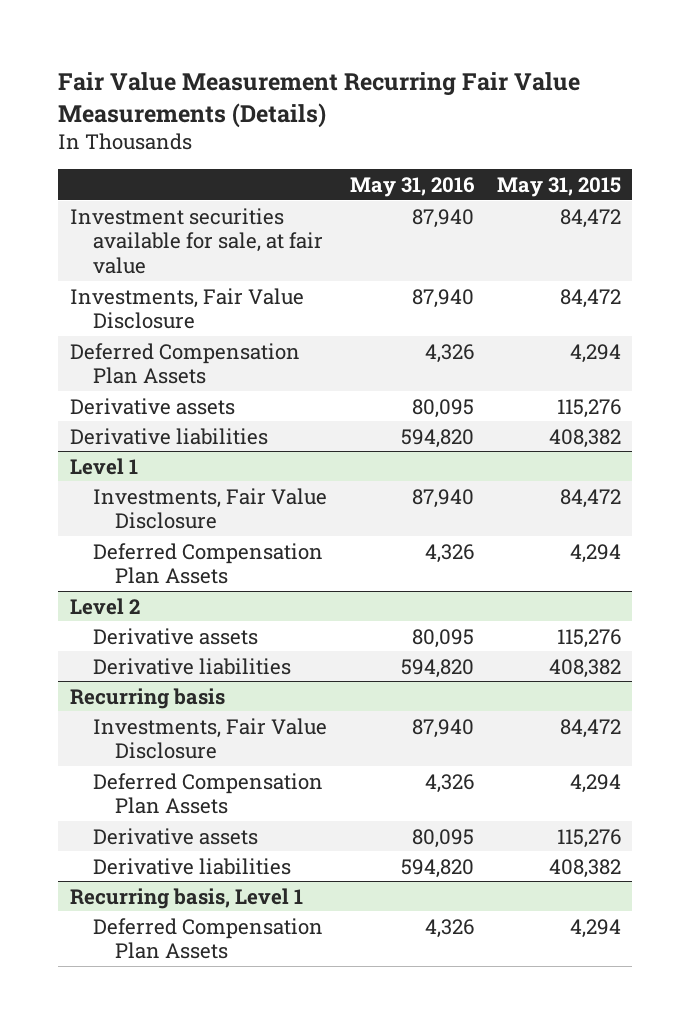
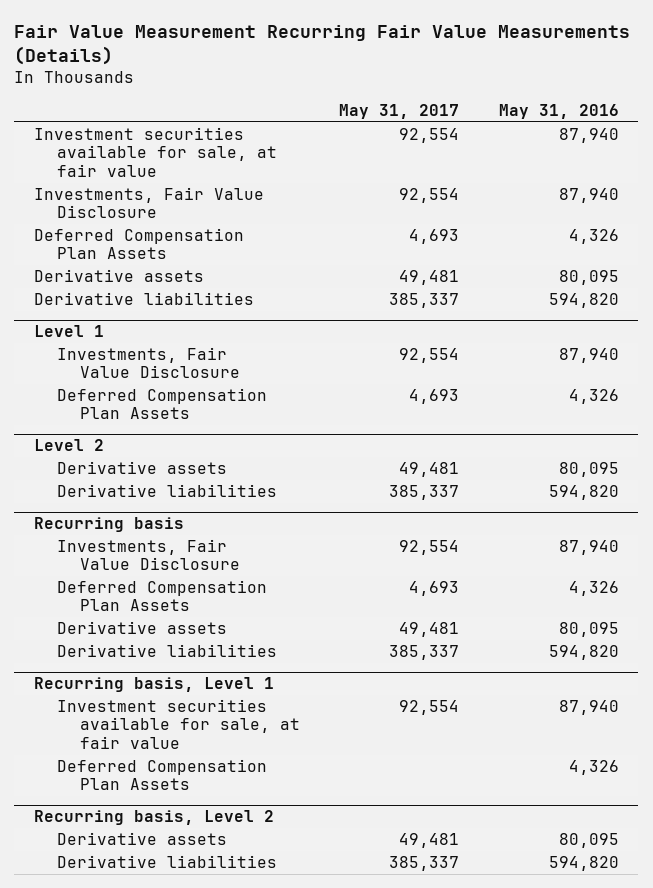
- | May 31, 2016 | May 31, 2015
+ | May 31, 2017 | May 31, 2016
@ Recurring basis, Level 1
+ Investment securities available for sale, at fair value | 92,554 | 87,940
+ Recurring basis, Level 2
+ Derivative assets | 49,481 | 80,095
+ Derivative liabilities | 385,337 | 594,820

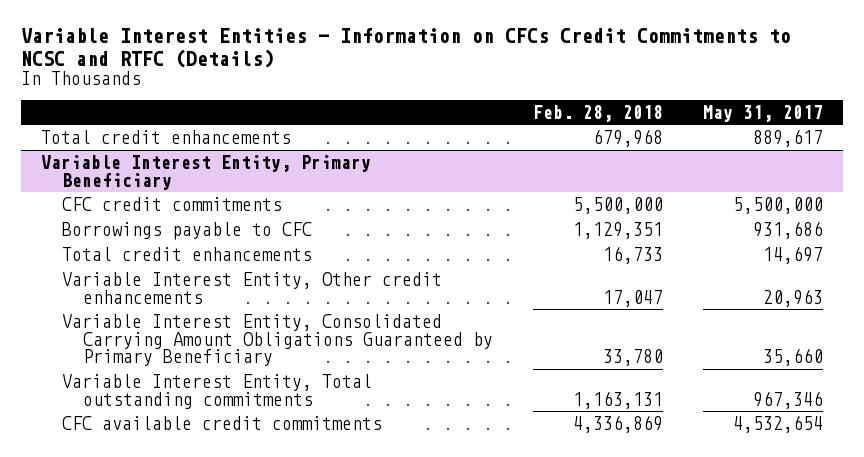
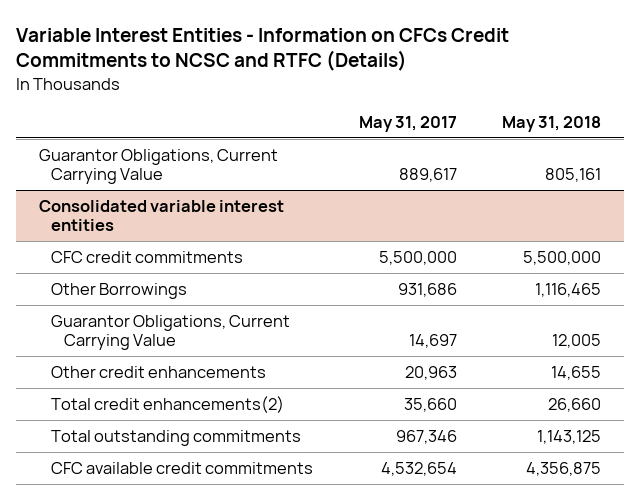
- | Feb. 28, 2018 | May 31, 2017
+ | May 31, 2017 | May 31, 2018
- Total credit enhancements | 679,968 | 889,617
- Variable Interest Entity, Primary Beneficiary
+ Guarantor Obligations, Current Carrying Value | 889,617 | 805,161
+ Consolidated variable interest entities
- Borrowings payable to CFC | 1,129,351 | 931,686
- Total credit enhancements | 16,733 | 14,697
- Variable Interest Entity, Other credit enhancements | 17,047 | 20,963
- Variable Interest Entity, Consolidated Carrying Amount Obligations Guaranteed by Primary Beneficiary | 33,780 | 35,660
- Variable Interest Entity, Total outstanding commitments | 1,163,131 | 967,346
+ Other Borrowings | 931,686 | 1,116,465
+ Guarantor Obligations, Current Carrying Value | 14,697 | 12,005
+ Other credit enhancements | 20,963 | 14,655
+ Total credit enhancements(2) | 35,660 | 26,660
+ Total outstanding commitments | 967,346 | 1,143,125

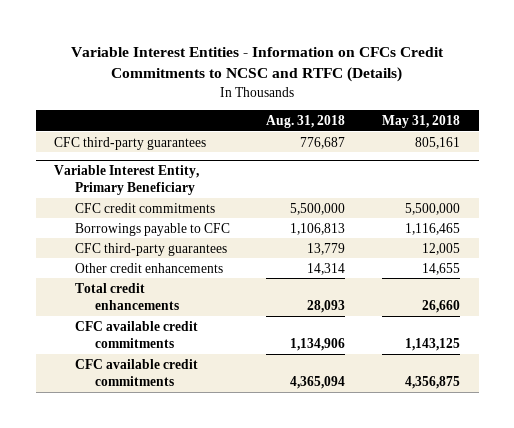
- | May 31, 2017 | May 31, 2018
+ | Aug. 31, 2018 | May 31, 2018
- Guarantor Obligations, Current Carrying Value | 889,617 | 805,161
- Consolidated variable interest entities
+ CFC third-party guarantees | 776,687 | 805,161
+ Variable Interest Entity, Primary Beneficiary
- Other Borrowings | 931,686 | 1,116,465
- Guarantor Obligations, Current Carrying Value | 14,697 | 12,005
+ Borrowings payable to CFC | 1,106,813 | 1,116,465
+ CFC third-party guarantees | 13,779 | 12,005
- Total credit enhancements(2) | 35,660 | 26,660
- Total outstanding commitments | 967,346 | 1,143,125
+ Total credit enhancements | 28,093 | 26,660
+ CFC available credit commitments | 1,134,906 | 1,143,125

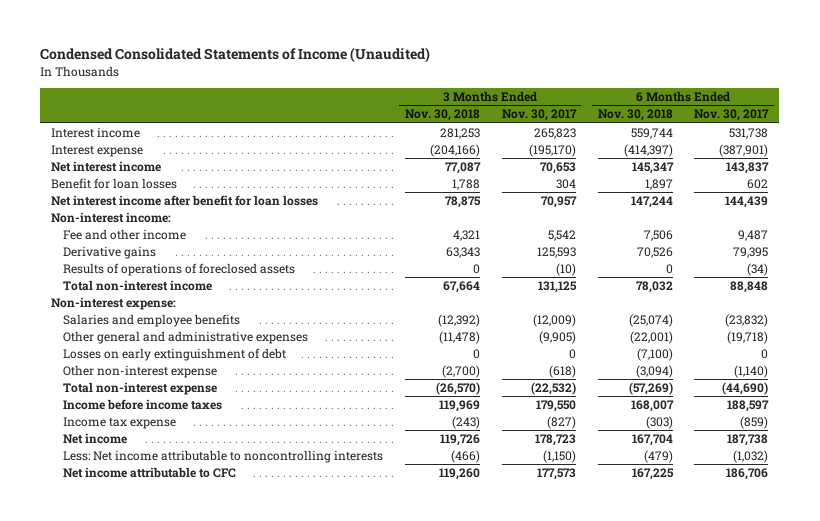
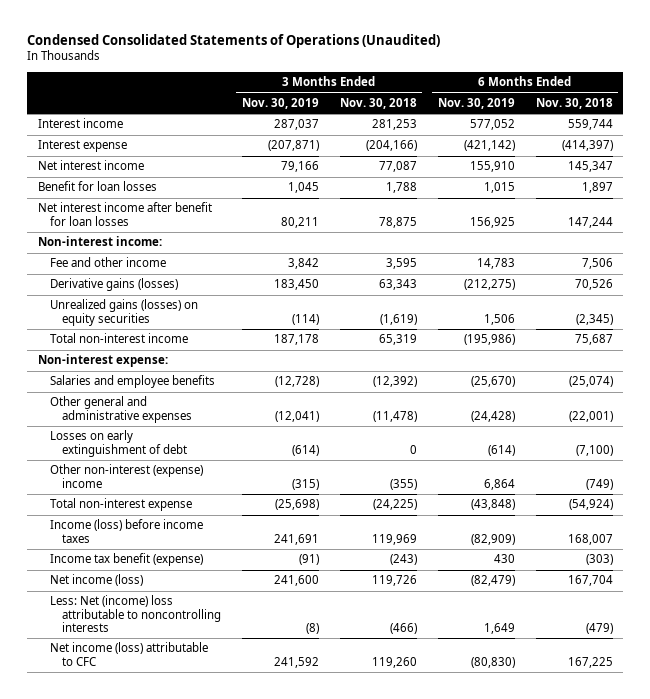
- Condensed Consolidated Statements of Income (Unaudited)
+ Condensed Consolidated Statements of Operations (Unaudited)
- | 3 Months Ended Nov. 30, 2018 | 3 Months Ended Nov. 30, 2017 | 6 Months Ended Nov. 30, 2018 | 6 Months Ended Nov. 30, 2017
+ | 3 Months Ended Nov. 30, 2019 | 3 Months Ended Nov. 30, 2018 | 6 Months Ended Nov. 30, 2019 | 6 Months Ended Nov. 30, 2018
- Fee and other income | 4,321 | 5,542 | 7,506 | 9,487
- Derivative gains | 63,343 | 125,593 | 70,526 | 79,395
- Results of operations of foreclosed assets | 0 | (10) | 0 | (34)
- Total non-interest income | 67,664 | 131,125 | 78,032 | 88,848
+ Fee and other income | 3,842 | 3,595 | 14,783 | 7,506
+ Derivative gains (losses) | 183,450 | 63,343 | (212,275) | 70,526
+ Unrealized gains (losses) on equity securities | (114) | (1,619) | 1,506 | (2,345)
+ Total non-interest income | 187,178 | 65,319 | (195,986) | 75,687
- Other non-interest expense | (2,700) | (618) | (3,094) | (1,140)
- Total non-interest expense | (26,570) | (22,532) | (57,269) | (44,690)
- Income before income taxes | 119,969 | 179,550 | 168,007 | 188,597
- Income tax expense | (243) | (827) | (303) | (859)
- Net income | 119,726 | 178,723 | 167,704 | 187,738
- Less: Net income attributable to noncontrolling interests | (466) | (1,150) | (479) | (1,032)
- Net income attributable to CFC | 119,260 | 177,573 | 167,225 | 186,706
+ Other non-interest (expense) income | (315) | (355) | 6,864 | (749)
+ Total non-interest expense | (25,698) | (24,225) | (43,848) | (54,924)
+ Income (loss) before income taxes | 241,691 | 119,969 | (82,909) | 168,007
+ Income tax benefit (expense) | (91) | (243) | 430 | (303)
+ Net income (loss) | 241,600 | 119,726 | (82,479) | 167,704
+ Less: Net (income) loss attributable to noncontrolling interests | (8) | (466) | 1,649 | (479)
+ Net income (loss) attributable to CFC | 241,592 | 119,260 | (80,830) | 167,225

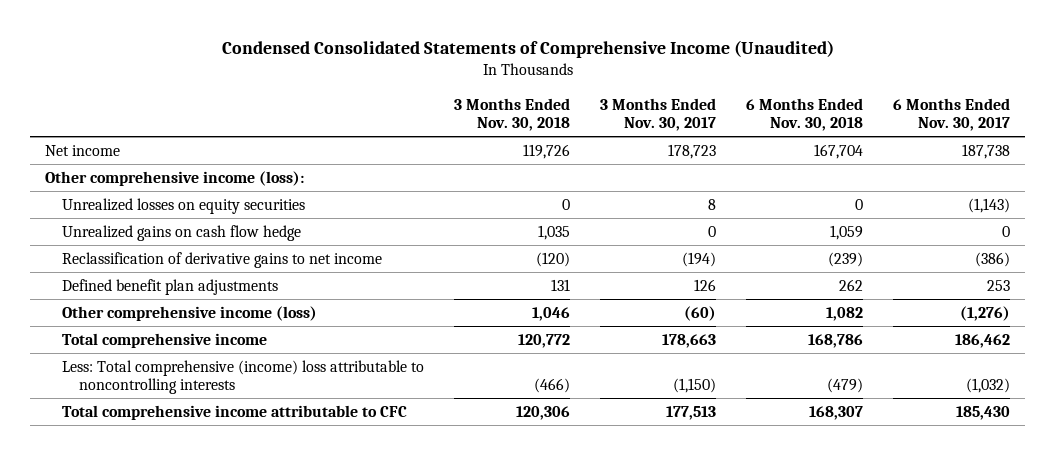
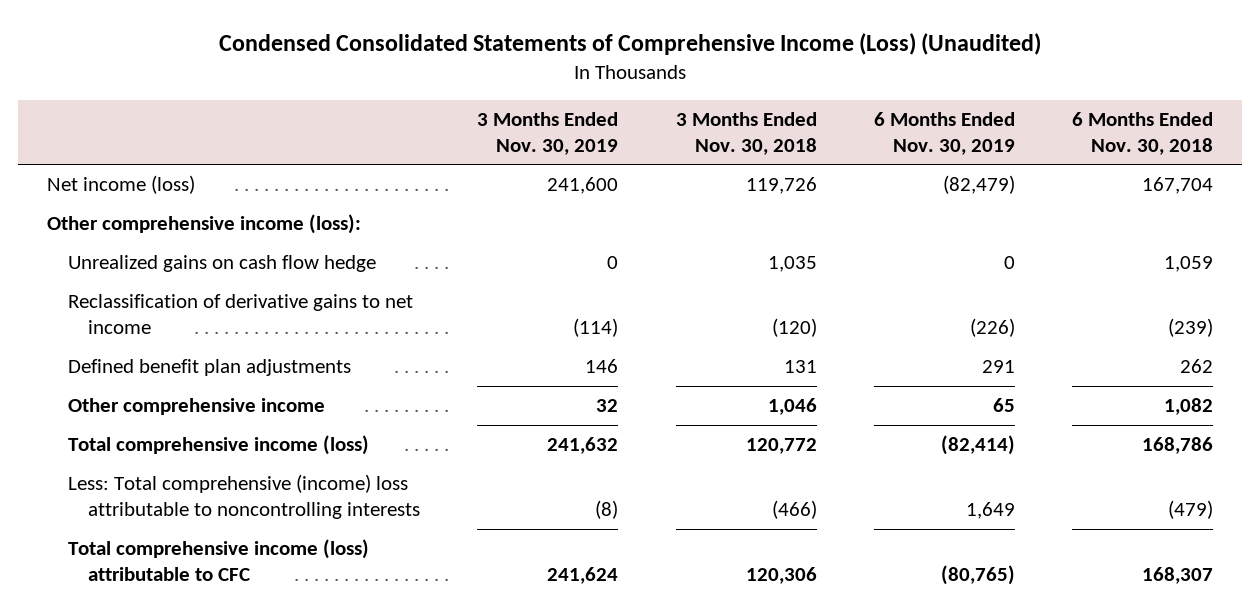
- Condensed Consolidated Statements of Comprehensive Income (Unaudited)
+ Condensed Consolidated Statements of Comprehensive Income (Loss) (Unaudited)
- | 3 Months Ended Nov. 30, 2018 | 3 Months Ended Nov. 30, 2017 | 6 Months Ended Nov. 30, 2018 | 6 Months Ended Nov. 30, 2017
+ | 3 Months Ended Nov. 30, 2019 | 3 Months Ended Nov. 30, 2018 | 6 Months Ended Nov. 30, 2019 | 6 Months Ended Nov. 30, 2018
- Net income | 119,726 | 178,723 | 167,704 | 187,738
+ Net income (loss) | 241,600 | 119,726 | (82,479) | 167,704
- Unrealized losses on equity securities | 0 | 8 | 0 | (1,143)
- Other comprehensive income (loss) | 1,046 | (60) | 1,082 | (1,276)
- Total comprehensive income | 120,772 | 178,663 | 168,786 | 186,462
+ Other comprehensive income | 32 | 1,046 | 65 | 1,082
+ Total comprehensive income (loss) | 241,632 | 120,772 | (82,414) | 168,786
- Total comprehensive income attributable to CFC | 120,306 | 177,513 | 168,307 | 185,430
+ Total comprehensive income (loss) attributable to CFC | 241,624 | 120,306 | (80,765) | 168,307

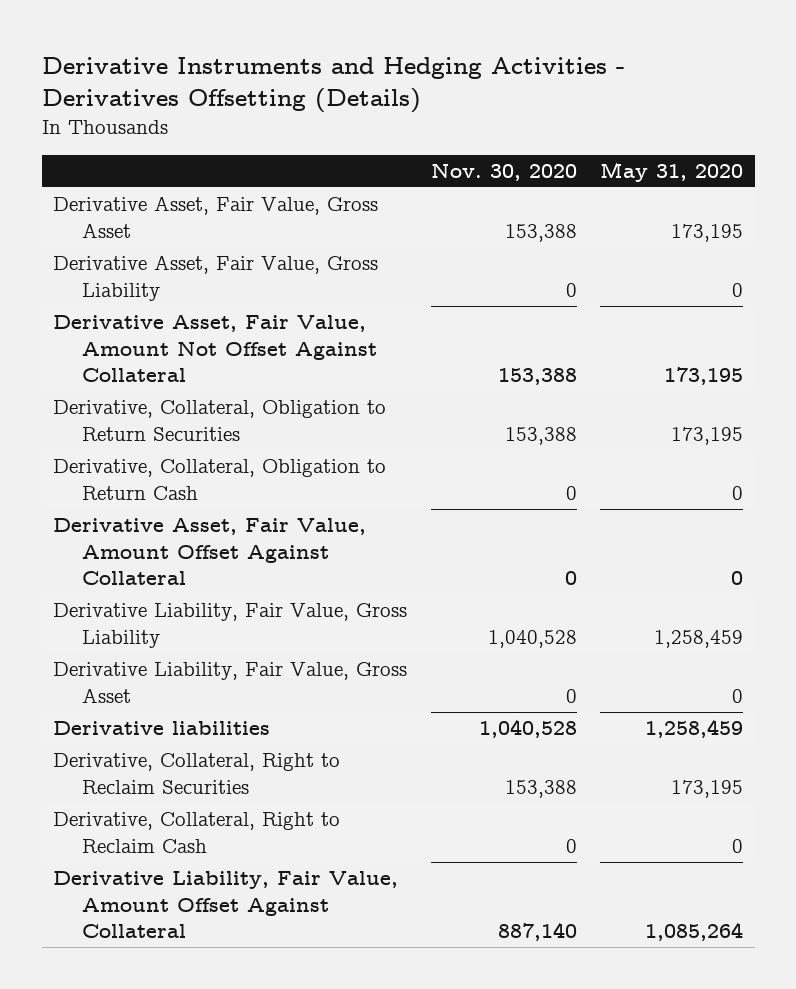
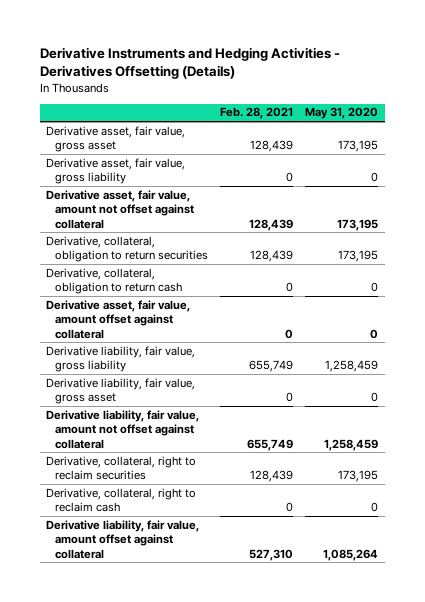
- | Nov. 30, 2020 | May 31, 2020
+ | Feb. 28, 2021 | May 31, 2020
- Derivative Asset, Fair Value, Gross Asset | 153,388 | 173,195
- Derivative Asset, Fair Value, Gross Liability | 0 | 0
- Derivative Asset, Fair Value, Amount Not Offset Against Collateral | 153,388 | 173,195
- Derivative, Collateral, Obligation to Return Securities | 153,388 | 173,195
- Derivative, Collateral, Obligation to Return Cash | 0 | 0
- Derivative Asset, Fair Value, Amount Offset Against Collateral | 0 | 0
- Derivative Liability, Fair Value, Gross Liability | 1,040,528 | 1,258,459
- Derivative Liability, Fair Value, Gross Asset | 0 | 0
- Derivative liabilities | 1,040,528 | 1,258,459
- Derivative, Collateral, Right to Reclaim Securities | 153,388 | 173,195
- Derivative, Collateral, Right to Reclaim Cash | 0 | 0
- Derivative Liability, Fair Value, Amount Offset Against Collateral | 887,140 | 1,085,264
+ Derivative asset, fair value, gross asset | 128,439 | 173,195
+ Derivative asset, fair value, gross liability | 0 | 0
+ Derivative asset, fair value, amount not offset against collateral | 128,439 | 173,195
+ Derivative, collateral, obligation to return securities | 128,439 | 173,195
+ Derivative, collateral, obligation to return cash | 0 | 0
+ Derivative asset, fair value, amount offset against collateral | 0 | 0
+ Derivative liability, fair value, gross liability | 655,749 | 1,258,459
+ Derivative liability, fair value, gross asset | 0 | 0
+ Derivative liability, fair value, amount not offset against collateral | 655,749 | 1,258,459
+ Derivative, collateral, right to reclaim securities | 128,439 | 173,195
+ Derivative, collateral, right to reclaim cash | 0 | 0
+ Derivative liability, fair value, amount offset against collateral | 527,310 | 1,085,264

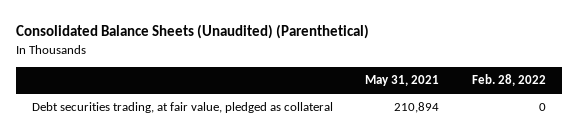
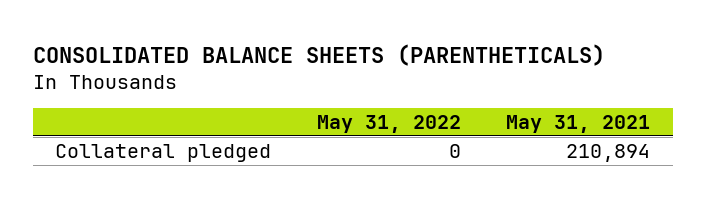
- Consolidated Balance Sheets (Unaudited) (Parenthetical)
+ CONSOLIDATED BALANCE SHEETS (PARENTHETICALS)
- | May 31, 2021 | Feb. 28, 2022
+ | May 31, 2022 | May 31, 2021
- Debt securities trading, at fair value, pledged as collateral | 210,894 | 0
+ Collateral pledged | 0 | 210,894

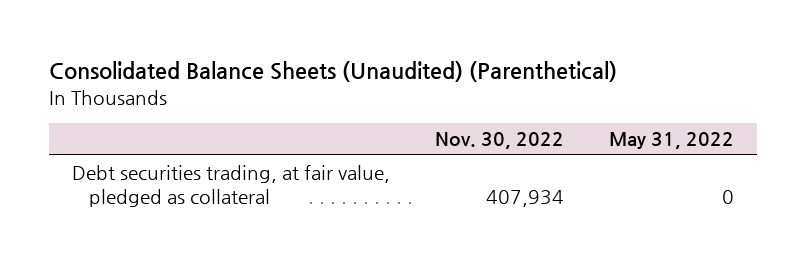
- CONSOLIDATED BALANCE SHEETS (PARENTHETICALS)
+ Consolidated Balance Sheets (Unaudited) (Parenthetical)
- | May 31, 2022 | May 31, 2021
+ | Nov. 30, 2022 | May 31, 2022
- Collateral pledged | 0 | 210,894
+ Debt securities trading, at fair value, pledged as collateral | 407,934 | 0

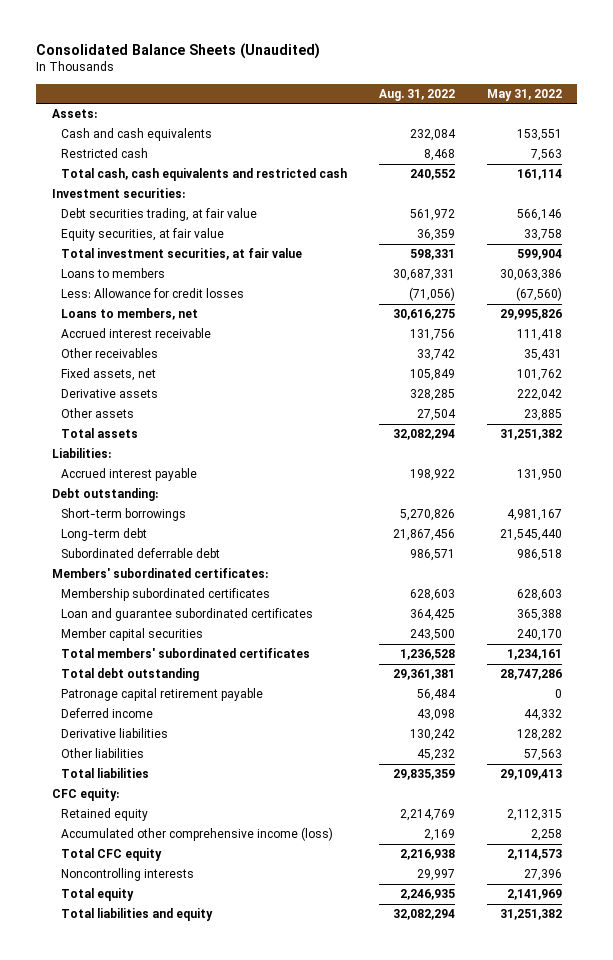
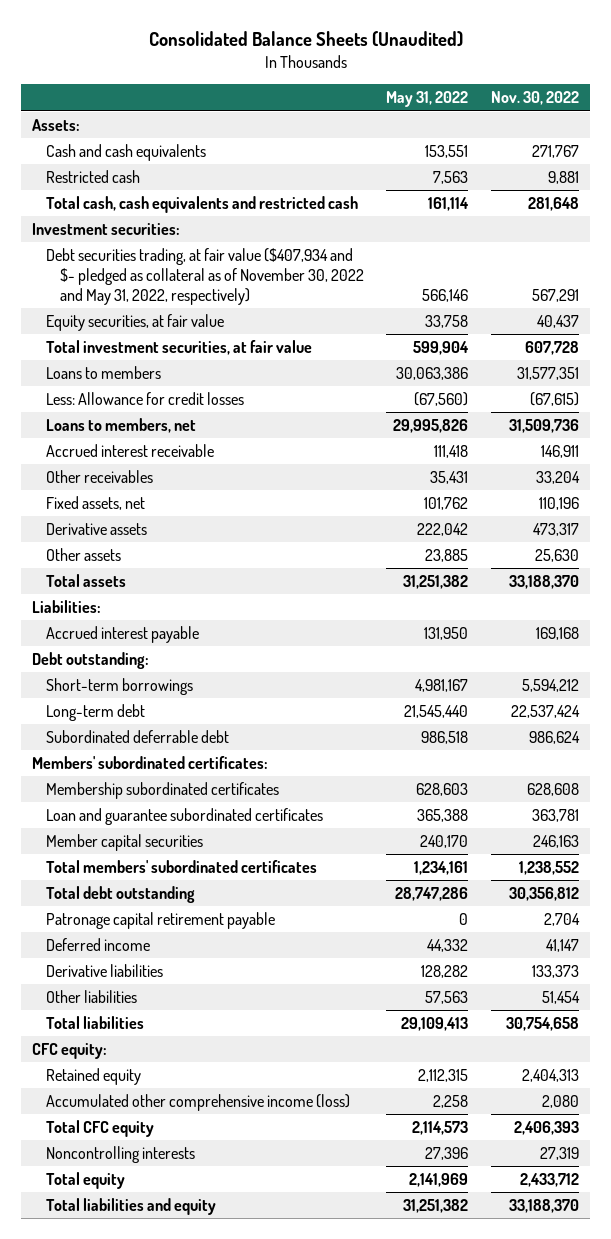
- | Aug. 31, 2022 | May 31, 2022
+ | May 31, 2022 | Nov. 30, 2022
- Debt securities trading, at fair value | 561,972 | 566,146
+ Debt securities trading, at fair value ($407,934 and $- pledged as collateral as of November 30, 2022 and May 31, 2022, respectively) | 566,146 | 567,291

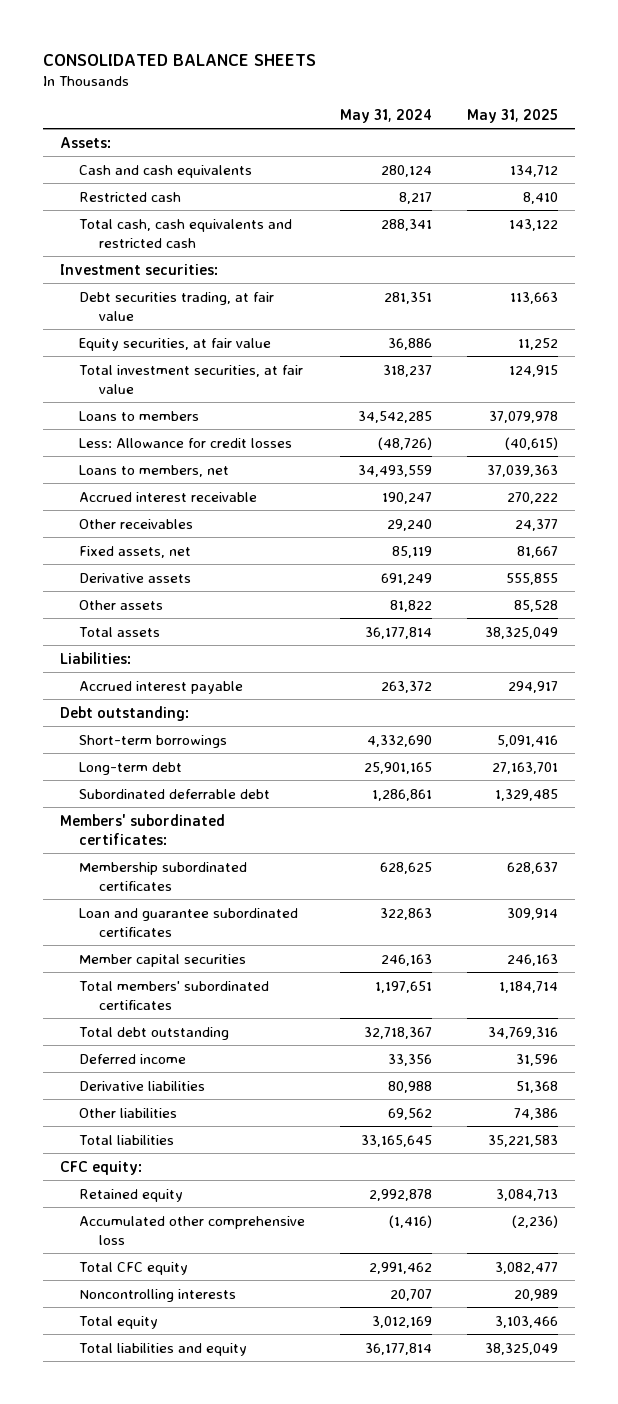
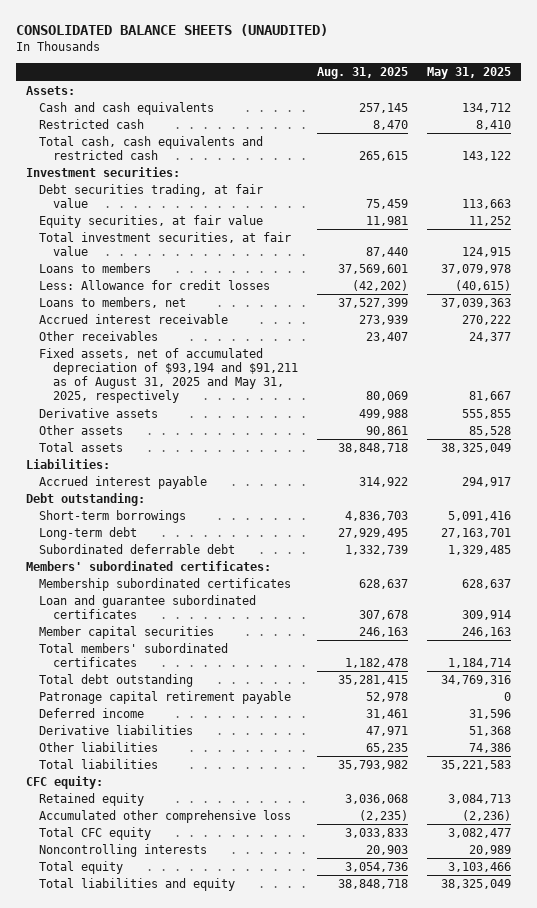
- CONSOLIDATED BALANCE SHEETS
+ CONSOLIDATED BALANCE SHEETS (UNAUDITED)
- | May 31, 2024 | May 31, 2025
+ | Aug. 31, 2025 | May 31, 2025
- Fixed assets, net | 85,119 | 81,667
+ Fixed assets, net of accumulated depreciation of $93,194 and $91,211 as of August 31, 2025 and May 31, 2025, respectively | 80,069 | 81,667
+ Patronage capital retirement payable | 52,978 | 0

